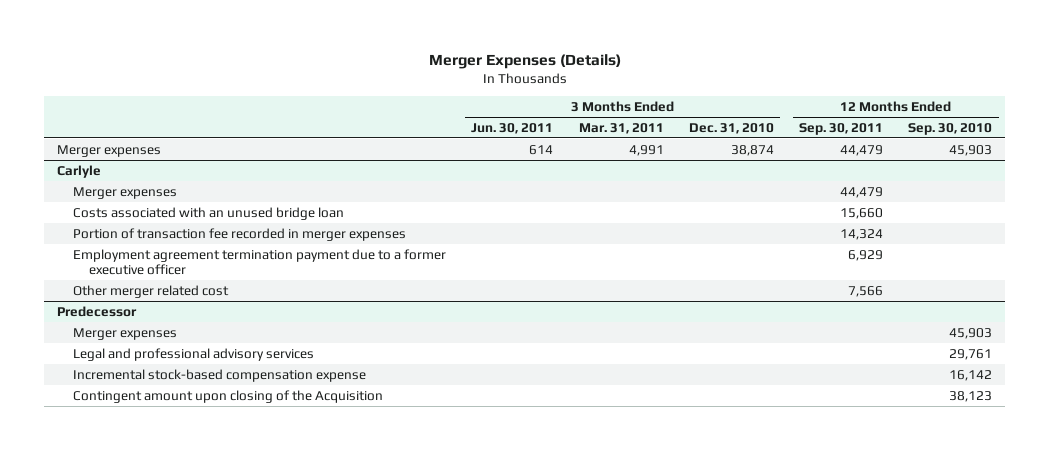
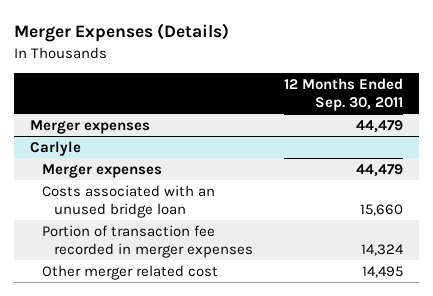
- | 3 Months Ended Jun. 30, 2011 | 3 Months Ended Mar. 31, 2011 | 3 Months Ended Dec. 31, 2010 | 12 Months Ended Sep. 30, 2011 | 12 Months Ended Sep. 30, 2010
+ | 12 Months Ended Sep. 30, 2011
@ Carlyle
- Employment agreement termination payment due to a former executive officer | | | | 6,929 |
- Other merger related cost | | | | 7,566 |
- Predecessor
- Merger expenses | | | | | 45,903
- Legal and professional advisory services | | | | | 29,761
- Incremental stock-based compensation expense | | | | | 16,142
- Contingent amount upon closing of the Acquisition | | | | | 38,123
@ Carlyle
+ Other merger related cost | 14,495

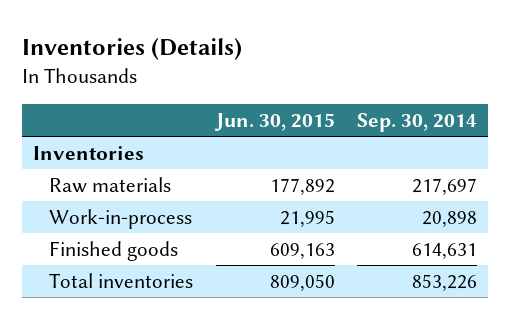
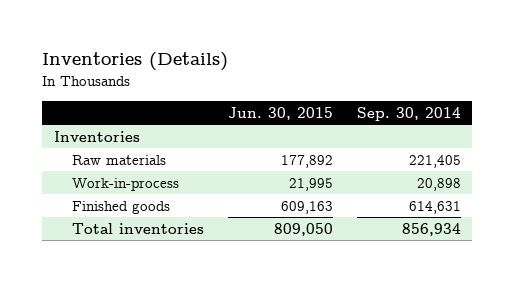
- Raw materials | 177,892 | 217,697
+ Raw materials | 177,892 | 221,405
- Total inventories | 809,050 | 853,226
+ Total inventories | 809,050 | 856,934

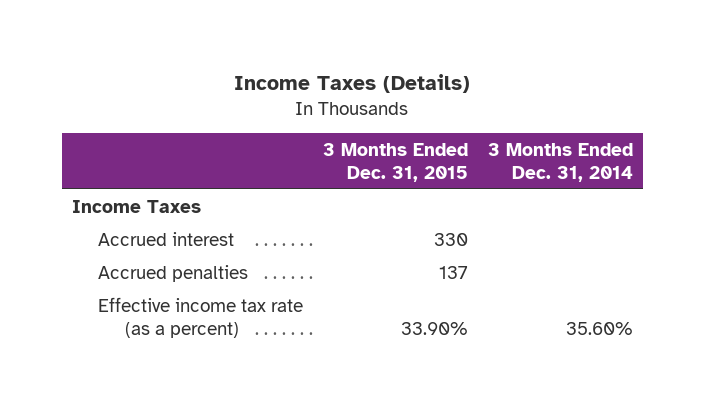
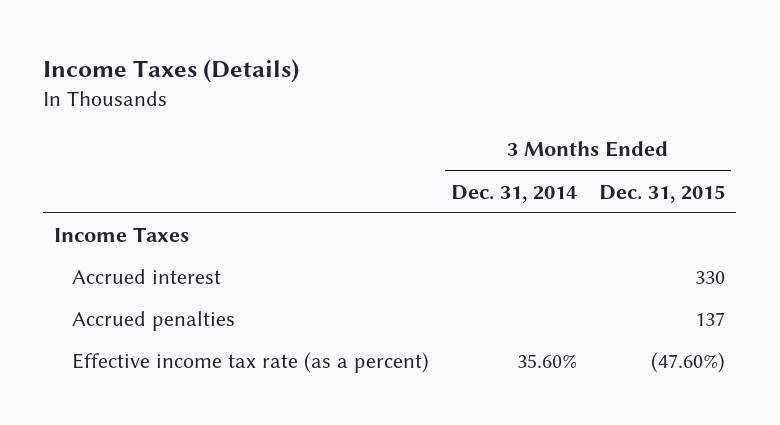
- | 3 Months Ended Dec. 31, 2015 | 3 Months Ended Dec. 31, 2014
+ | 3 Months Ended Dec. 31, 2014 | 3 Months Ended Dec. 31, 2015
- Effective income tax rate (as a percent) | 33.90% | 35.60%
+ Effective income tax rate (as a percent) | 35.60% | (47.60%)

